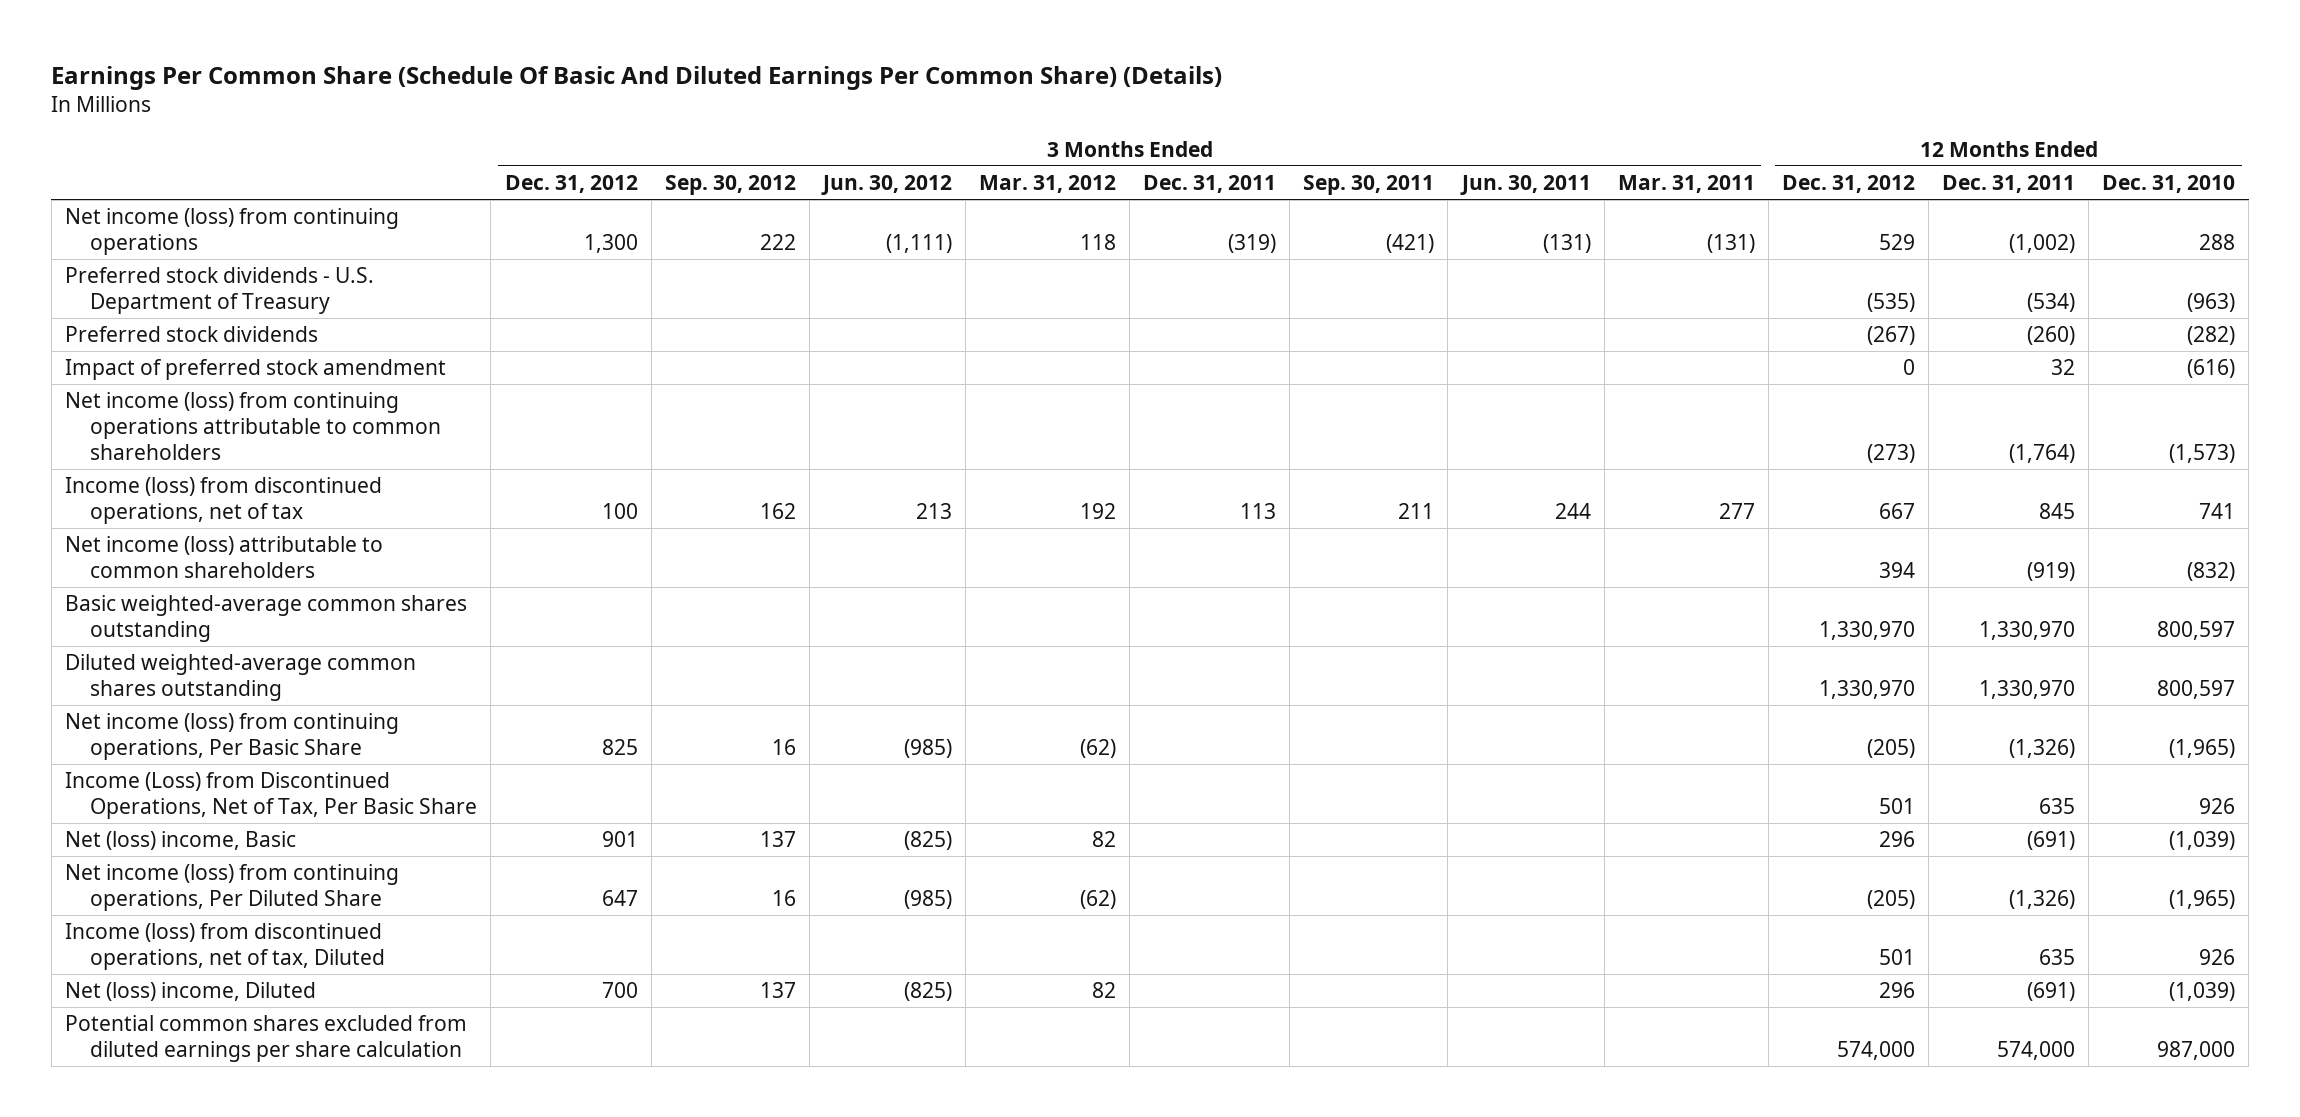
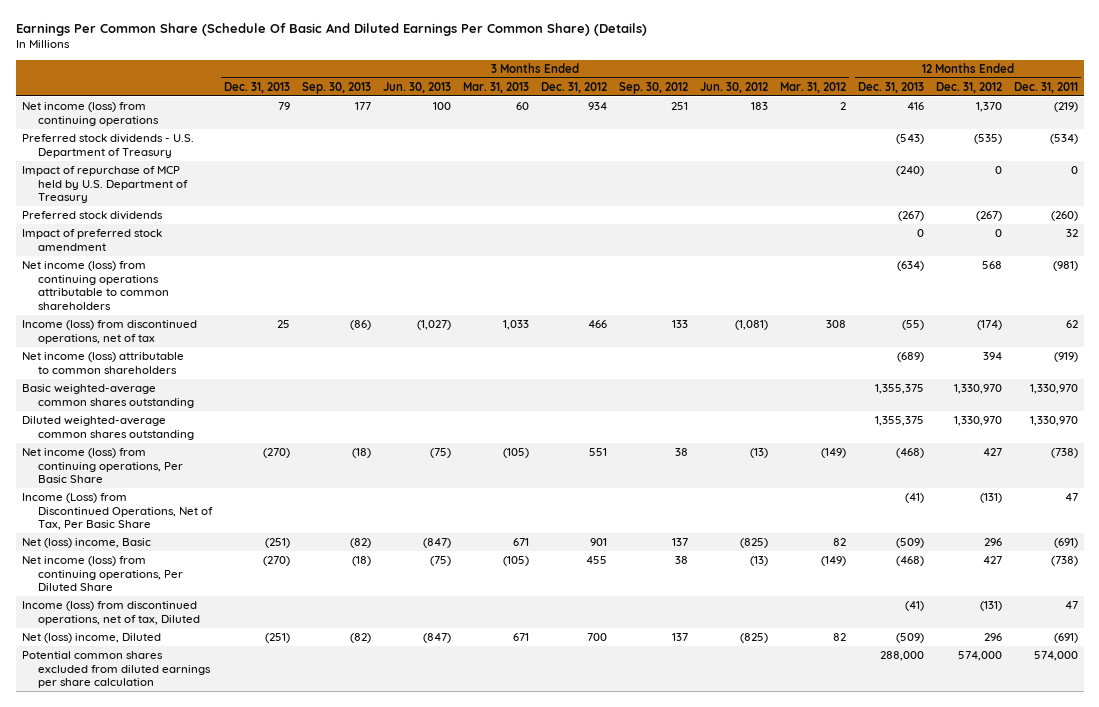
- | 3 Months Ended Dec. 31, 2012 | 3 Months Ended Sep. 30, 2012 | 3 Months Ended Jun. 30, 2012 | 3 Months Ended Mar. 31, 2012 | 3 Months Ended Dec. 31, 2011 | 3 Months Ended Sep. 30, 2011 | 3 Months Ended Jun. 30, 2011 | 3 Months Ended Mar. 31, 2011 | 12 Months Ended Dec. 31, 2012 | 12 Months Ended Dec. 31, 2011 | 12 Months Ended Dec. 31, 2010
+ | 3 Months Ended Dec. 31, 2013 | 3 Months Ended Sep. 30, 2013 | 3 Months Ended Jun. 30, 2013 | 3 Months Ended Mar. 31, 2013 | 3 Months Ended Dec. 31, 2012 | 3 Months Ended Sep. 30, 2012 | 3 Months Ended Jun. 30, 2012 | 3 Months Ended Mar. 31, 2012 | 12 Months Ended Dec. 31, 2013 | 12 Months Ended Dec. 31, 2012 | 12 Months Ended Dec. 31, 2011
- Net income (loss) from continuing operations | 1,300 | 222 | (1,111) | 118 | (319) | (421) | (131) | (131) | 529 | (1,002) | 288
+ Net income (loss) from continuing operations | 79 | 177 | 100 | 60 | 934 | 251 | 183 | 2 | 416 | 1,370 | (219)
+ Impact of repurchase of MCP held by U.S. Department of Treasury | | | | | | | | | (240) | 0 | 0
- Net income (loss) from continuing operations attributable to common shareholders | | | | | | | | | (273) | (1,764) | (1,573)
- Income (loss) from discontinued operations, net of tax | 100 | 162 | 213 | 192 | 113 | 211 | 244 | 277 | 667 | 845 | 741
+ Net income (loss) from continuing operations attributable to common shareholders | | | | | | | | | (634) | 568 | (981)
+ Income (loss) from discontinued operations, net of tax | 25 | (86) | (1,027) | 1,033 | 466 | 133 | (1,081) | 308 | (55) | (174) | 62
- Net income (loss) from continuing operations, Per Basic Share | 825 | 16 | (985) | (62) | | | | | (205) | (1,326) | (1,965)
- Income (Loss) from Discontinued Operations, Net of Tax, Per Basic Share | | | | | | | | | 501 | 635 | 926
+ Net income (loss) from continuing operations, Per Basic Share | (270) | (18) | (75) | (105) | 551 | 38 | (13) | (149) | (468) | 427 | (738)
+ Income (Loss) from Discontinued Operations, Net of Tax, Per Basic Share | | | | | | | | | (41) | (131) | 47
- Net income (loss) from continuing operations, Per Diluted Share | 647 | 16 | (985) | (62) | | | | | (205) | (1,326) | (1,965)
- Income (loss) from discontinued operations, net of tax, Diluted | | | | | | | | | 501 | 635 | 926
+ Net income (loss) from continuing operations, Per Diluted Share | (270) | (18) | (75) | (105) | 455 | 38 | (13) | (149) | (468) | 427 | (738)
+ Income (loss) from discontinued operations, net of tax, Diluted | | | | | | | | | (41) | (131) | 47

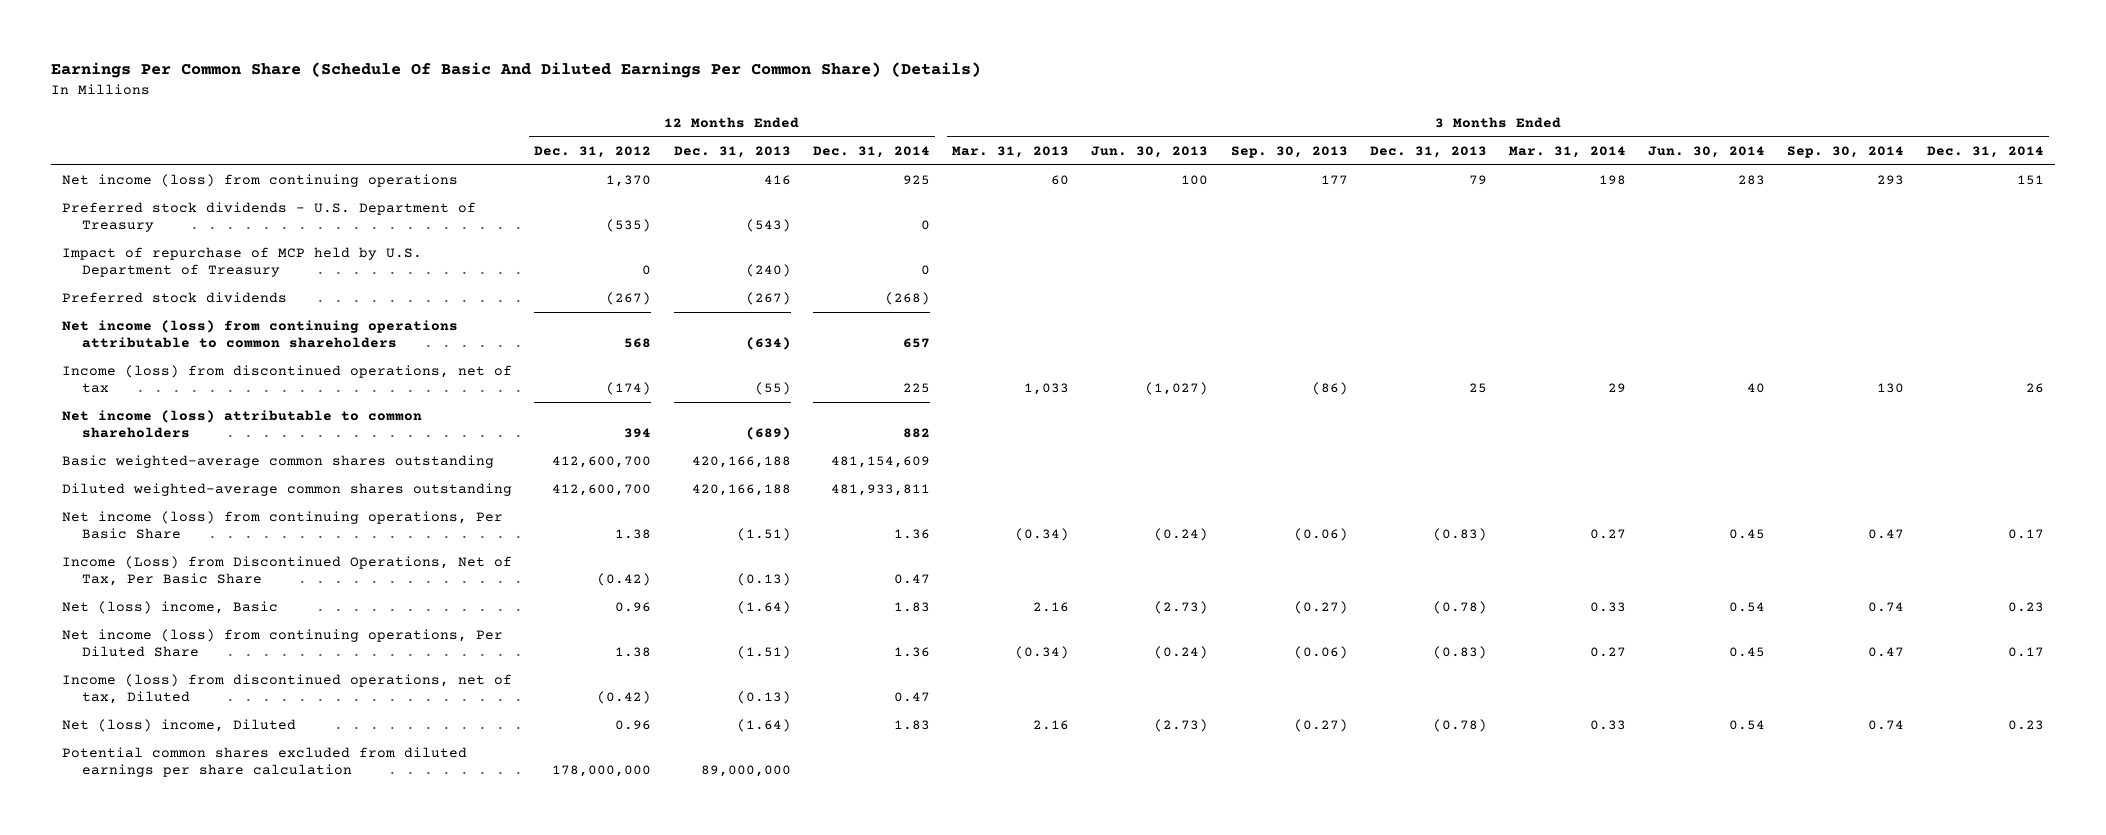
- | 3 Months Ended Dec. 31, 2013 | 3 Months Ended Sep. 30, 2013 | 3 Months Ended Jun. 30, 2013 | 3 Months Ended Mar. 31, 2013 | 3 Months Ended Dec. 31, 2012 | 3 Months Ended Sep. 30, 2012 | 3 Months Ended Jun. 30, 2012 | 3 Months Ended Mar. 31, 2012 | 12 Months Ended Dec. 31, 2013 | 12 Months Ended Dec. 31, 2012 | 12 Months Ended Dec. 31, 2011
+ | 12 Months Ended Dec. 31, 2012 | 12 Months Ended Dec. 31, 2013 | 12 Months Ended Dec. 31, 2014 | 3 Months Ended Mar. 31, 2013 | 3 Months Ended Jun. 30, 2013 | 3 Months Ended Sep. 30, 2013 | 3 Months Ended Dec. 31, 2013 | 3 Months Ended Mar. 31, 2014 | 3 Months Ended Jun. 30, 2014 | 3 Months Ended Sep. 30, 2014 | 3 Months Ended Dec. 31, 2014
- Impact of preferred stock amendment | | | | | | | | | 0 | 0 | 32
- Basic weighted-average common shares outstanding | | | | | | | | | 1,355,375 | 1,330,970 | 1,330,970
- Diluted weighted-average common shares outstanding | | | | | | | | | 1,355,375 | 1,330,970 | 1,330,970
- Net income (loss) from continuing operations, Per Basic Share | (270) | (18) | (75) | (105) | 551 | 38 | (13) | (149) | (468) | 427 | (738)
- Income (Loss) from Discontinued Operations, Net of Tax, Per Basic Share | | | | | | | | | (41) | (131) | 47
- Net (loss) income, Basic | (251) | (82) | (847) | 671 | 901 | 137 | (825) | 82 | (509) | 296 | (691)
- Net income (loss) from continuing operations, Per Diluted Share | (270) | (18) | (75) | (105) | 455 | 38 | (13) | (149) | (468) | 427 | (738)
- Income (loss) from discontinued operations, net of tax, Diluted | | | | | | | | | (41) | (131) | 47
- Net (loss) income, Diluted | (251) | (82) | (847) | 671 | 700 | 137 | (825) | 82 | (509) | 296 | (691)
- Potential common shares excluded from diluted earnings per share calculation | | | | | | | | | 288,000 | 574,000 | 574,000
+ Basic weighted-average common shares outstanding | 412,600,700 | 420,166,188 | 481,154,609 | | | | | | | |
+ Diluted weighted-average common shares outstanding | 412,600,700 | 420,166,188 | 481,933,811 | | | | | | | |
+ Net income (loss) from continuing operations, Per Basic Share | 1.38 | (1.51) | 1.36 | (0.34) | (0.24) | (0.06) | (0.83) | 0.27 | 0.45 | 0.47 | 0.17
+ Income (Loss) from Discontinued Operations, Net of Tax, Per Basic Share | (0.42) | (0.13) | 0.47 | | | | | | | |
+ Net (loss) income, Basic | 0.96 | (1.64) | 1.83 | 2.16 | (2.73) | (0.27) | (0.78) | 0.33 | 0.54 | 0.74 | 0.23
+ Net income (loss) from continuing operations, Per Diluted Share | 1.38 | (1.51) | 1.36 | (0.34) | (0.24) | (0.06) | (0.83) | 0.27 | 0.45 | 0.47 | 0.17
+ Income (loss) from discontinued operations, net of tax, Diluted | (0.42) | (0.13) | 0.47 | | | | | | | |
+ Net (loss) income, Diluted | 0.96 | (1.64) | 1.83 | 2.16 | (2.73) | (0.27) | (0.78) | 0.33 | 0.54 | 0.74 | 0.23
+ Potential common shares excluded from diluted earnings per share calculation | 178,000,000 | 89,000,000 | | | | | | | | |

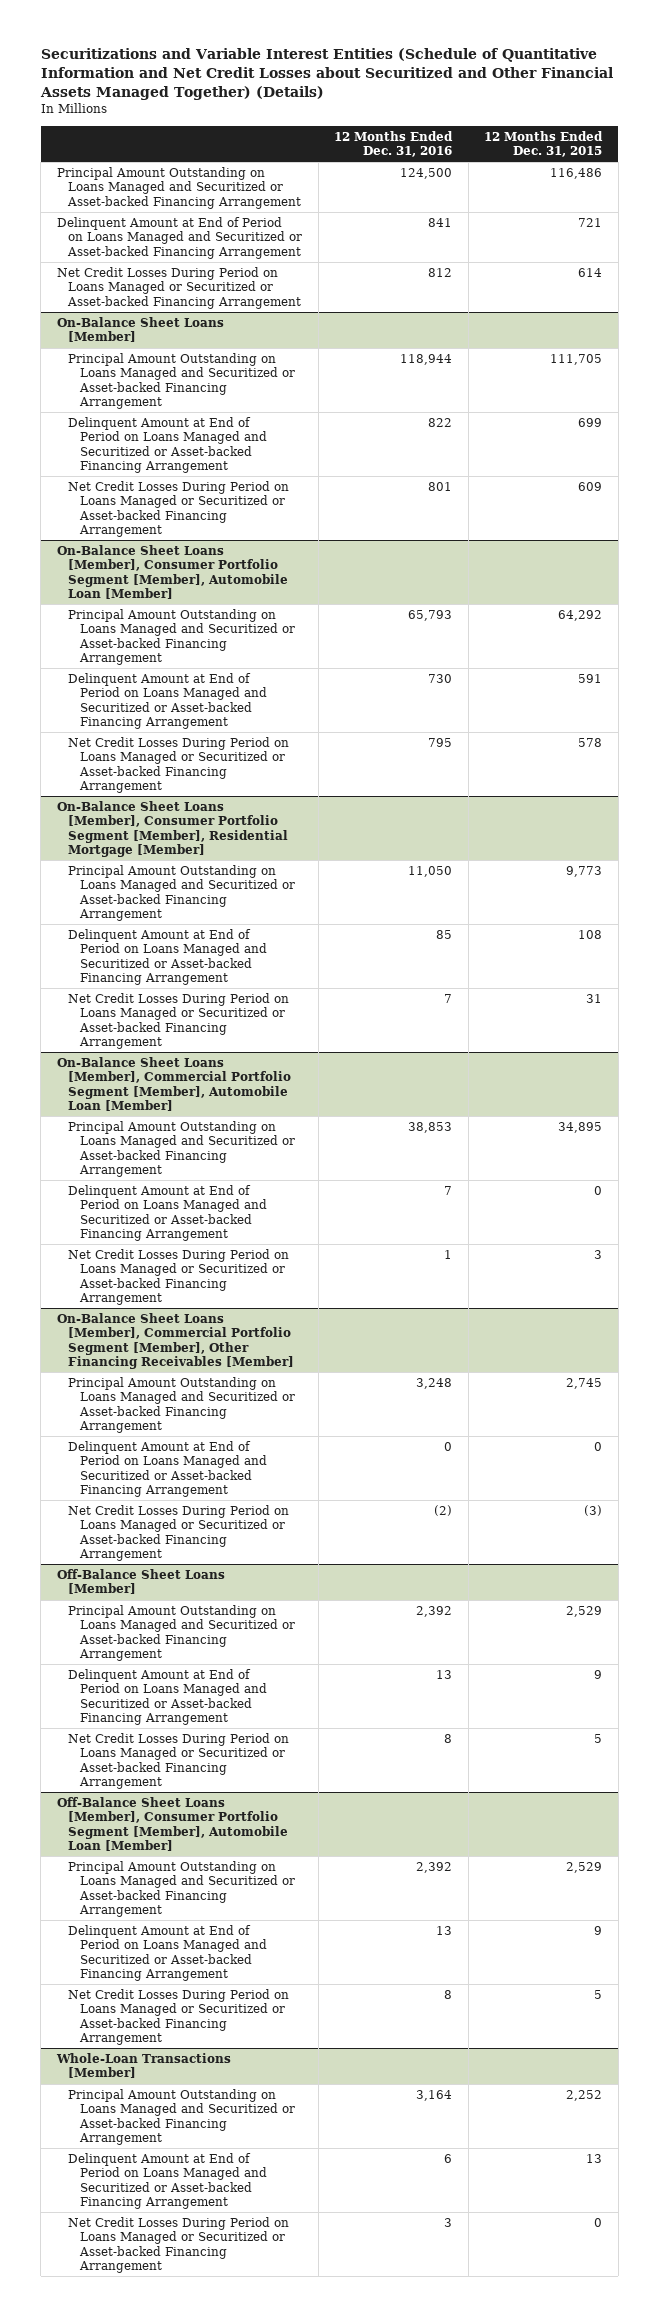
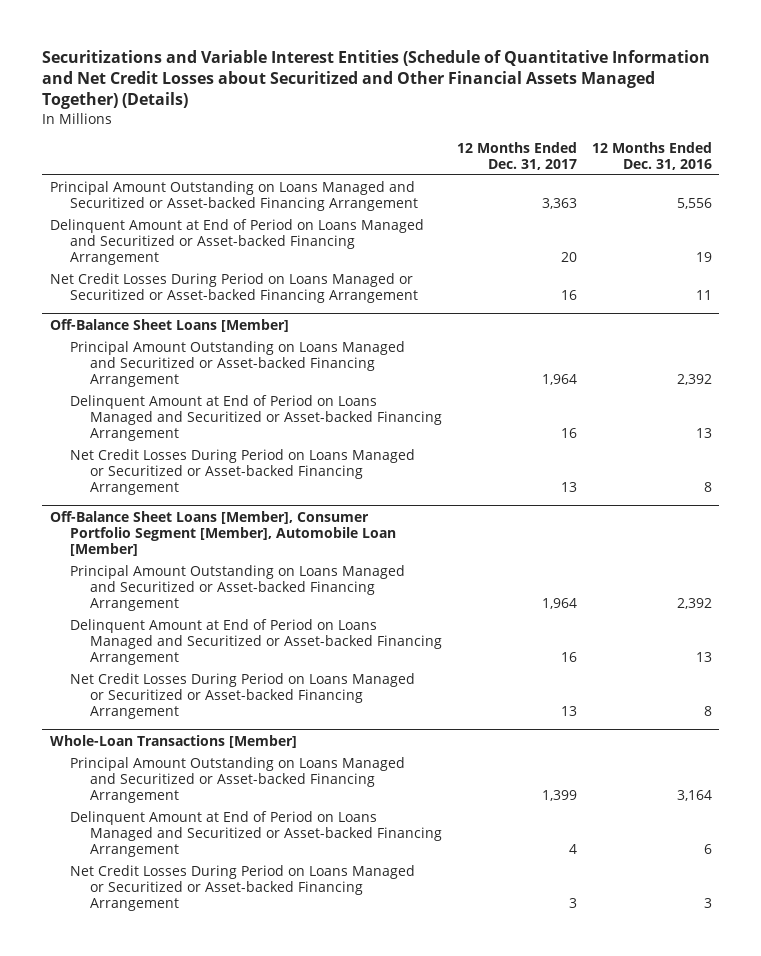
- | 12 Months Ended Dec. 31, 2016 | 12 Months Ended Dec. 31, 2015
+ | 12 Months Ended Dec. 31, 2017 | 12 Months Ended Dec. 31, 2016
- Principal Amount Outstanding on Loans Managed and Securitized or Asset-backed Financing Arrangement | 124,500 | 116,486
- Delinquent Amount at End of Period on Loans Managed and Securitized or Asset-backed Financing Arrangement | 841 | 721
- Net Credit Losses During Period on Loans Managed or Securitized or Asset-backed Financing Arrangement | 812 | 614
- On-Balance Sheet Loans [Member]
- Principal Amount Outstanding on Loans Managed and Securitized or Asset-backed Financing Arrangement | 118,944 | 111,705
- Delinquent Amount at End of Period on Loans Managed and Securitized or Asset-backed Financing Arrangement | 822 | 699
- Net Credit Losses During Period on Loans Managed or Securitized or Asset-backed Financing Arrangement | 801 | 609
- On-Balance Sheet Loans [Member], Consumer Portfolio Segment [Member], Automobile Loan [Member]
- Principal Amount Outstanding on Loans Managed and Securitized or Asset-backed Financing Arrangement | 65,793 | 64,292
- Delinquent Amount at End of Period on Loans Managed and Securitized or Asset-backed Financing Arrangement | 730 | 591
- Net Credit Losses During Period on Loans Managed or Securitized or Asset-backed Financing Arrangement | 795 | 578
- On-Balance Sheet Loans [Member], Consumer Portfolio Segment [Member], Residential Mortgage [Member]
- Principal Amount Outstanding on Loans Managed and Securitized or Asset-backed Financing Arrangement | 11,050 | 9,773
- Delinquent Amount at End of Period on Loans Managed and Securitized or Asset-backed Financing Arrangement | 85 | 108
- Net Credit Losses During Period on Loans Managed or Securitized or Asset-backed Financing Arrangement | 7 | 31
- On-Balance Sheet Loans [Member], Commercial Portfolio Segment [Member], Automobile Loan [Member]
- Principal Amount Outstanding on Loans Managed and Securitized or Asset-backed Financing Arrangement | 38,853 | 34,895
- Delinquent Amount at End of Period on Loans Managed and Securitized or Asset-backed Financing Arrangement | 7 | 0
- Net Credit Losses During Period on Loans Managed or Securitized or Asset-backed Financing Arrangement | 1 | 3
- On-Balance Sheet Loans [Member], Commercial Portfolio Segment [Member], Other Financing Receivables [Member]
- Principal Amount Outstanding on Loans Managed and Securitized or Asset-backed Financing Arrangement | 3,248 | 2,745
- Delinquent Amount at End of Period on Loans Managed and Securitized or Asset-backed Financing Arrangement | 0 | 0
- Net Credit Losses During Period on Loans Managed or Securitized or Asset-backed Financing Arrangement | (2) | (3)
+ Principal Amount Outstanding on Loans Managed and Securitized or Asset-backed Financing Arrangement | 3,363 | 5,556
+ Delinquent Amount at End of Period on Loans Managed and Securitized or Asset-backed Financing Arrangement | 20 | 19
+ Net Credit Losses During Period on Loans Managed or Securitized or Asset-backed Financing Arrangement | 16 | 11

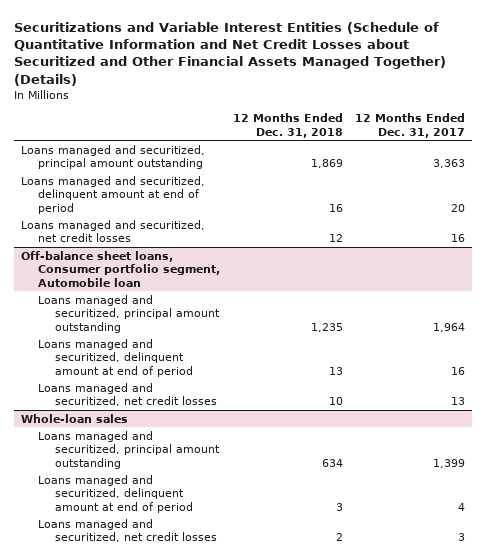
- | 12 Months Ended Dec. 31, 2017 | 12 Months Ended Dec. 31, 2016
+ | 12 Months Ended Dec. 31, 2018 | 12 Months Ended Dec. 31, 2017
- Principal Amount Outstanding on Loans Managed and Securitized or Asset-backed Financing Arrangement | 3,363 | 5,556
- Delinquent Amount at End of Period on Loans Managed and Securitized or Asset-backed Financing Arrangement | 20 | 19
- Net Credit Losses During Period on Loans Managed or Securitized or Asset-backed Financing Arrangement | 16 | 11
- Off-Balance Sheet Loans [Member]
- Principal Amount Outstanding on Loans Managed and Securitized or Asset-backed Financing Arrangement | 1,964 | 2,392
- Delinquent Amount at End of Period on Loans Managed and Securitized or Asset-backed Financing Arrangement | 16 | 13
- Net Credit Losses During Period on Loans Managed or Securitized or Asset-backed Financing Arrangement | 13 | 8
- Off-Balance Sheet Loans [Member], Consumer Portfolio Segment [Member], Automobile Loan [Member]
- Principal Amount Outstanding on Loans Managed and Securitized or Asset-backed Financing Arrangement | 1,964 | 2,392
- Delinquent Amount at End of Period on Loans Managed and Securitized or Asset-backed Financing Arrangement | 16 | 13
- Net Credit Losses During Period on Loans Managed or Securitized or Asset-backed Financing Arrangement | 13 | 8
- Whole-Loan Transactions [Member]
- Principal Amount Outstanding on Loans Managed and Securitized or Asset-backed Financing Arrangement | 1,399 | 3,164
- Delinquent Amount at End of Period on Loans Managed and Securitized or Asset-backed Financing Arrangement | 4 | 6
- Net Credit Losses During Period on Loans Managed or Securitized or Asset-backed Financing Arrangement | 3 | 3
+ Loans managed and securitized, principal amount outstanding | 1,869 | 3,363
+ Loans managed and securitized, delinquent amount at end of period | 16 | 20
+ Loans managed and securitized, net credit losses | 12 | 16
+ Off-balance sheet loans, Consumer portfolio segment, Automobile loan
+ Loans managed and securitized, principal amount outstanding | 1,235 | 1,964
+ Loans managed and securitized, delinquent amount at end of period | 13 | 16
+ Loans managed and securitized, net credit losses | 10 | 13
+ Whole-loan sales
+ Loans managed and securitized, principal amount outstanding | 634 | 1,399
+ Loans managed and securitized, delinquent amount at end of period | 3 | 4
+ Loans managed and securitized, net credit losses | 2 | 3

